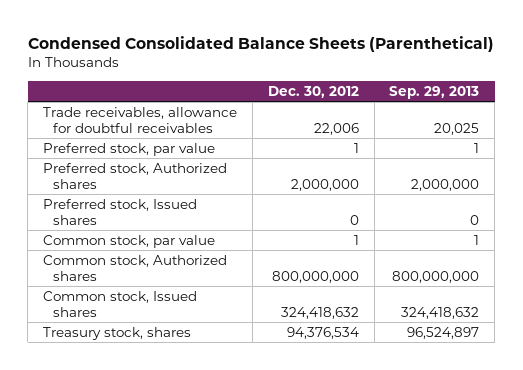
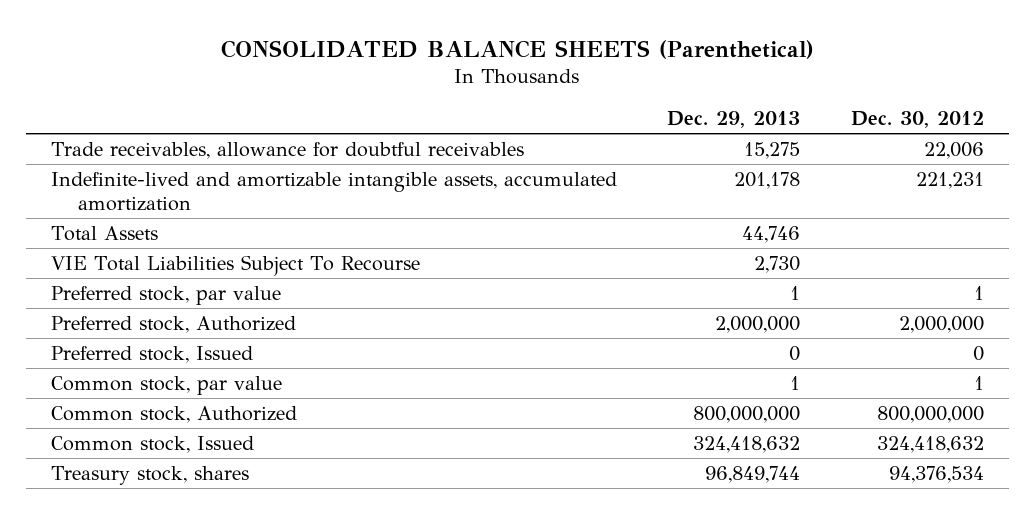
- Condensed Consolidated Balance Sheets (Parenthetical)
+ CONSOLIDATED BALANCE SHEETS (Parenthetical)
- | Dec. 30, 2012 | Sep. 29, 2013
+ | Dec. 29, 2013 | Dec. 30, 2012
+ Indefinite-lived and amortizable intangible assets, accumulated amortization | 201,178 | 221,231
+ Total Assets | 44,746 |
+ VIE Total Liabilities Subject To Recourse | 2,730 |
- Preferred stock, Authorized shares | 2,000,000 | 2,000,000
- Preferred stock, Issued shares | 0 | 0
+ Preferred stock, Authorized | 2,000,000 | 2,000,000
+ Preferred stock, Issued | 0 | 0
- Common stock, Authorized shares | 800,000,000 | 800,000,000
- Common stock, Issued shares | 324,418,632 | 324,418,632
+ Common stock, Authorized | 800,000,000 | 800,000,000
+ Common stock, Issued | 324,418,632 | 324,418,632

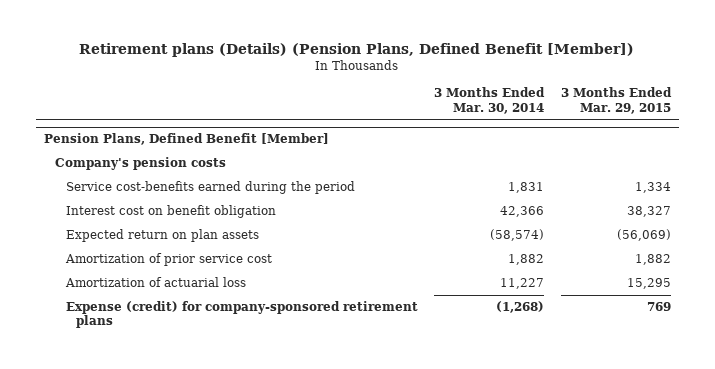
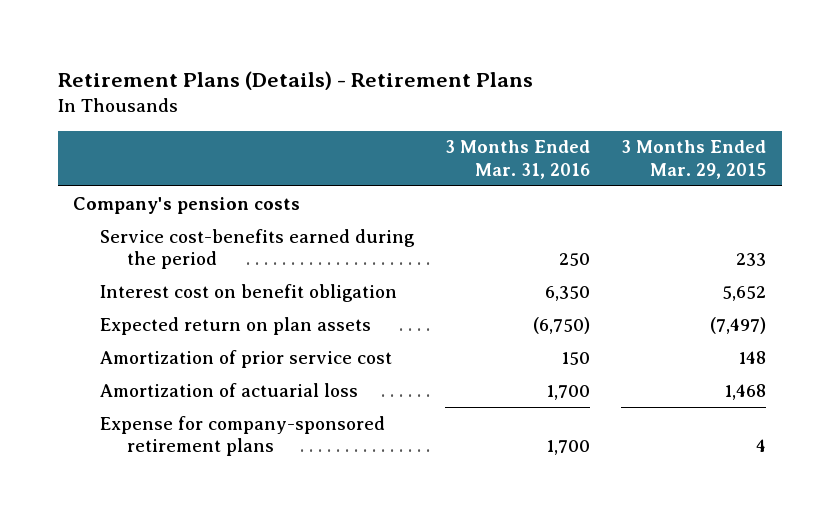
- Retirement plans (Details) (Pension Plans, Defined Benefit [Member])
+ Retirement Plans (Details) - Retirement Plans
- | 3 Months Ended Mar. 30, 2014 | 3 Months Ended Mar. 29, 2015
+ | 3 Months Ended Mar. 31, 2016 | 3 Months Ended Mar. 29, 2015
- Pension Plans, Defined Benefit [Member]
- Service cost-benefits earned during the period | 1,831 | 1,334
- Interest cost on benefit obligation | 42,366 | 38,327
- Expected return on plan assets | (58,574) | (56,069)
- Amortization of prior service cost | 1,882 | 1,882
- Amortization of actuarial loss | 11,227 | 15,295
- Expense (credit) for company-sponsored retirement plans | (1,268) | 769
+ Service cost-benefits earned during the period | 250 | 233
+ Interest cost on benefit obligation | 6,350 | 5,652
+ Expected return on plan assets | (6,750) | (7,497)
+ Amortization of prior service cost | 150 | 148
+ Amortization of actuarial loss | 1,700 | 1,468
+ Expense for company-sponsored retirement plans | 1,700 | 4

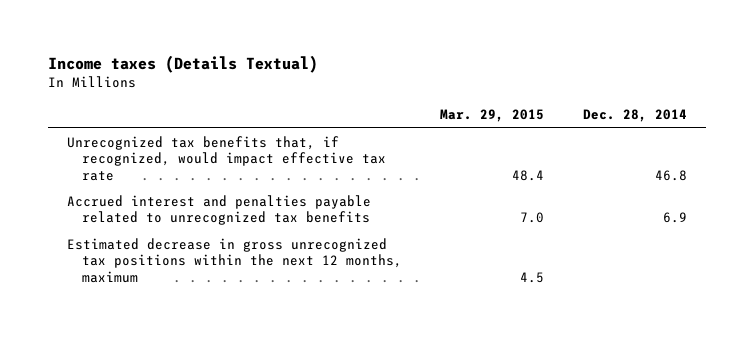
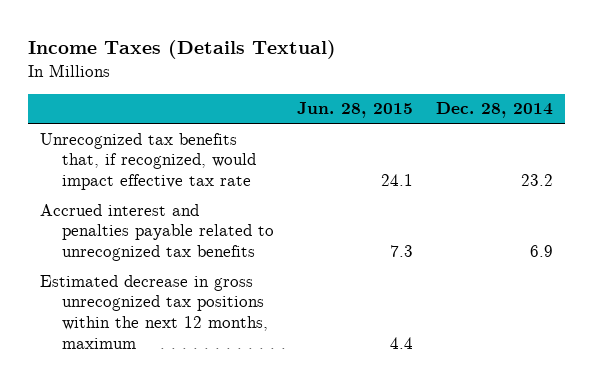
- Income taxes (Details Textual)
+ Income Taxes (Details Textual)
- | Mar. 29, 2015 | Dec. 28, 2014
+ | Jun. 28, 2015 | Dec. 28, 2014
- Unrecognized tax benefits that, if recognized, would impact effective tax rate | 48.4 | 46.8
+ Unrecognized tax benefits that, if recognized, would impact effective tax rate | 24.1 | 23.2

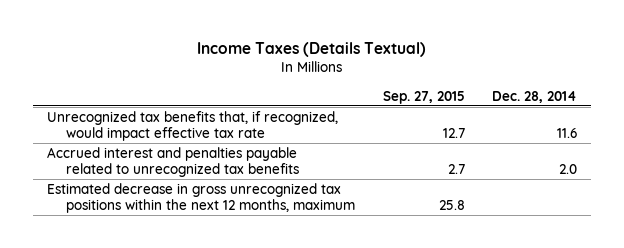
- | Jun. 28, 2015 | Dec. 28, 2014
+ | Sep. 27, 2015 | Dec. 28, 2014
- Unrecognized tax benefits that, if recognized, would impact effective tax rate | 24.1 | 23.2
- Accrued interest and penalties payable related to unrecognized tax benefits | 7.3 | 6.9
+ Unrecognized tax benefits that, if recognized, would impact effective tax rate | 12.7 | 11.6
+ Accrued interest and penalties payable related to unrecognized tax benefits | 2.7 | 2.0

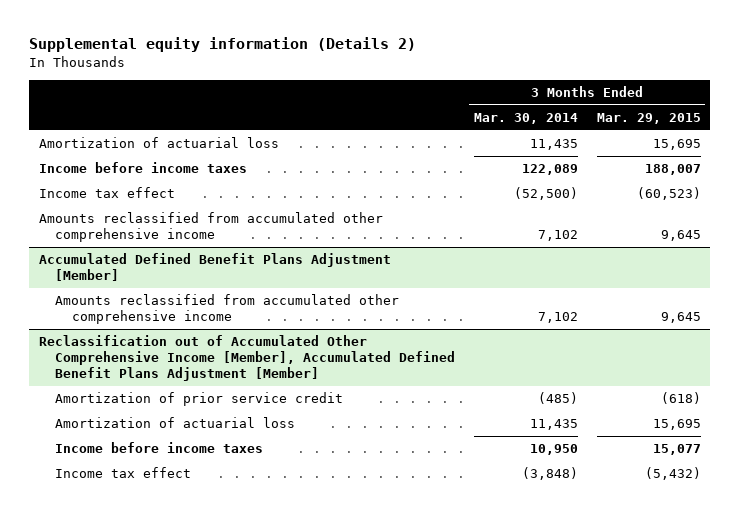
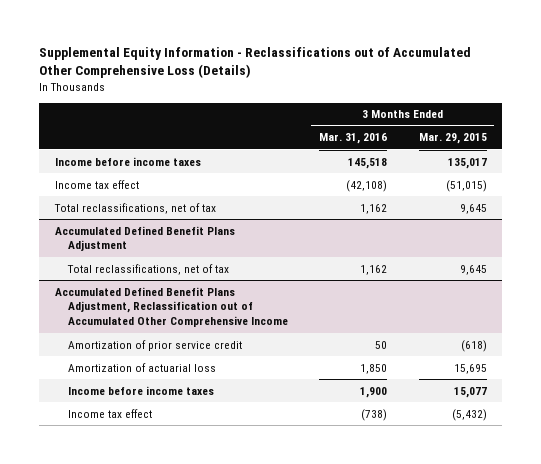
- Supplemental equity information (Details 2)
+ Supplemental Equity Information - Reclassifications out of Accumulated Other Comprehensive Loss (Details)
- | 3 Months Ended Mar. 30, 2014 | 3 Months Ended Mar. 29, 2015
+ | 3 Months Ended Mar. 31, 2016 | 3 Months Ended Mar. 29, 2015
- Amortization of actuarial loss | 11,435 | 15,695
- Income before income taxes | 122,089 | 188,007
- Income tax effect | (52,500) | (60,523)
- Amounts reclassified from accumulated other comprehensive income | 7,102 | 9,645
- Accumulated Defined Benefit Plans Adjustment [Member]
- Amounts reclassified from accumulated other comprehensive income | 7,102 | 9,645
- Reclassification out of Accumulated Other Comprehensive Income [Member], Accumulated Defined Benefit Plans Adjustment [Member]
+ Income before income taxes | 145,518 | 135,017
+ Income tax effect | (42,108) | (51,015)
+ Total reclassifications, net of tax | 1,162 | 9,645
+ Accumulated Defined Benefit Plans Adjustment
+ Total reclassifications, net of tax | 1,162 | 9,645
+ Accumulated Defined Benefit Plans Adjustment, Reclassification out of Accumulated Other Comprehensive Income

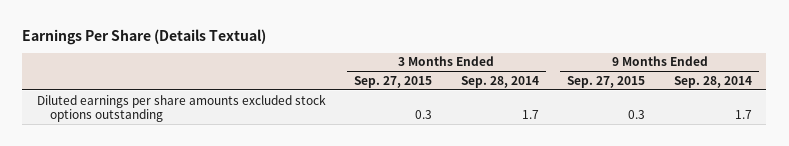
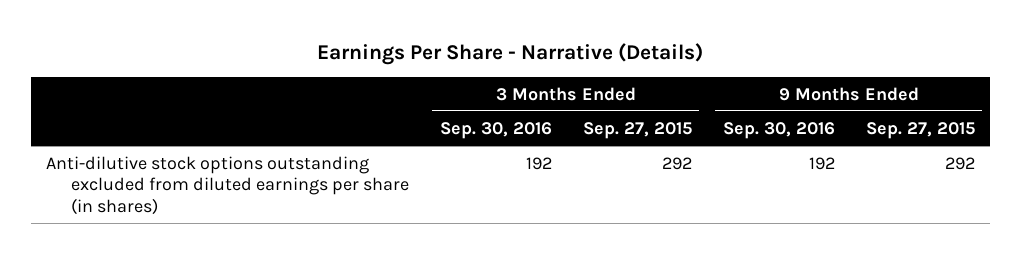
- Earnings Per Share (Details Textual)
+ Earnings Per Share - Narrative (Details)
- | 3 Months Ended Sep. 27, 2015 | 3 Months Ended Sep. 28, 2014 | 9 Months Ended Sep. 27, 2015 | 9 Months Ended Sep. 28, 2014
+ | 3 Months Ended Sep. 30, 2016 | 3 Months Ended Sep. 27, 2015 | 9 Months Ended Sep. 30, 2016 | 9 Months Ended Sep. 27, 2015
- Diluted earnings per share amounts excluded stock options outstanding | 0.3 | 1.7 | 0.3 | 1.7
+ Anti-dilutive stock options outstanding excluded from diluted earnings per share (in shares) | 192 | 292 | 192 | 292

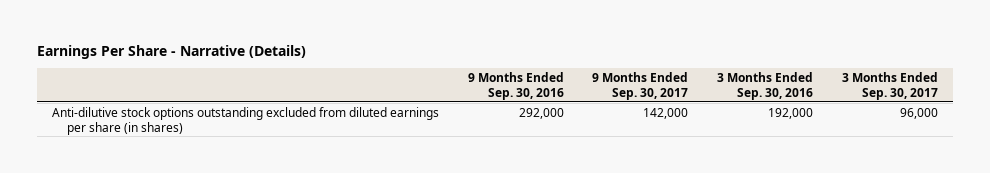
- | 3 Months Ended Sep. 30, 2016 | 3 Months Ended Sep. 27, 2015 | 9 Months Ended Sep. 30, 2016 | 9 Months Ended Sep. 27, 2015
+ | 9 Months Ended Sep. 30, 2016 | 9 Months Ended Sep. 30, 2017 | 3 Months Ended Sep. 30, 2016 | 3 Months Ended Sep. 30, 2017
- Anti-dilutive stock options outstanding excluded from diluted earnings per share (in shares) | 192 | 292 | 192 | 292
+ Anti-dilutive stock options outstanding excluded from diluted earnings per share (in shares) | 292,000 | 142,000 | 192,000 | 96,000

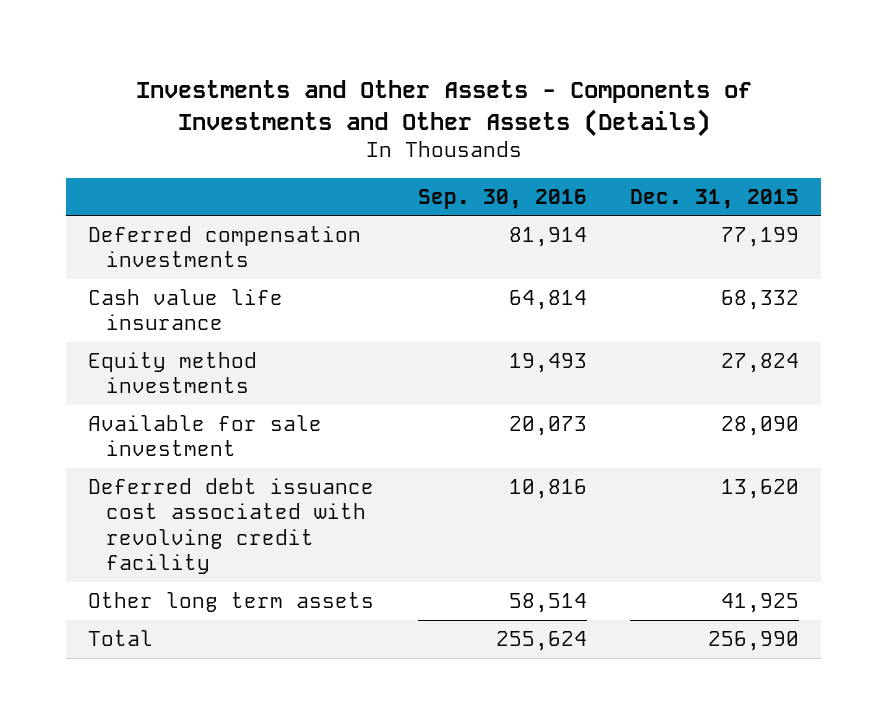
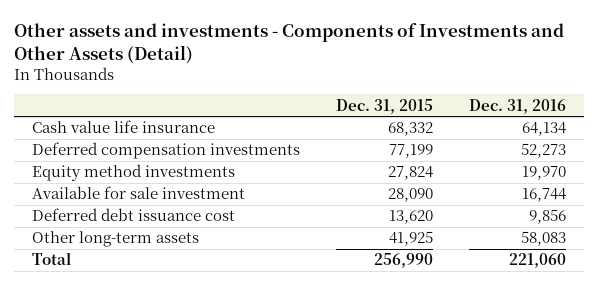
- Investments and Other Assets - Components of Investments and Other Assets (Details)
+ Other assets and investments - Components of Investments and Other Assets (Detail)
- | Sep. 30, 2016 | Dec. 31, 2015
+ | Dec. 31, 2015 | Dec. 31, 2016
moved down: Deferred compensation investments | 77,199 | 52,273
- Deferred debt issuance cost associated with revolving credit facility | 10,816 | 13,620
- Other long term assets | 58,514 | 41,925
+ Deferred debt issuance cost | 13,620 | 9,856
+ Other long-term assets | 41,925 | 58,083

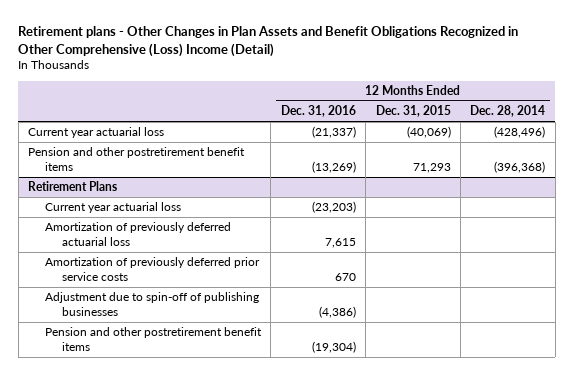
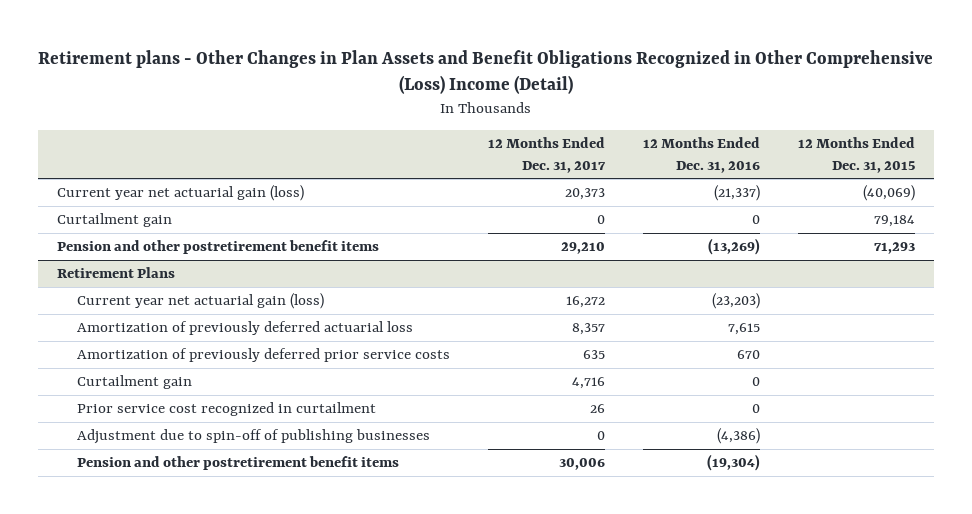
- | 12 Months Ended Dec. 31, 2016 | 12 Months Ended Dec. 31, 2015 | 12 Months Ended Dec. 28, 2014
+ | 12 Months Ended Dec. 31, 2017 | 12 Months Ended Dec. 31, 2016 | 12 Months Ended Dec. 31, 2015
- Current year actuarial loss | (21,337) | (40,069) | (428,496)
+ Current year net actuarial gain (loss) | 20,373 | (21,337) | (40,069)
+ Curtailment gain | 0 | 0 | 79,184
@ Retirement Plans
- Current year actuarial loss | (23,203) | |
+ Current year net actuarial gain (loss) | 16,272 | (23,203) |
+ Curtailment gain | 4,716 | 0 |
+ Prior service cost recognized in curtailment | 26 | 0 |

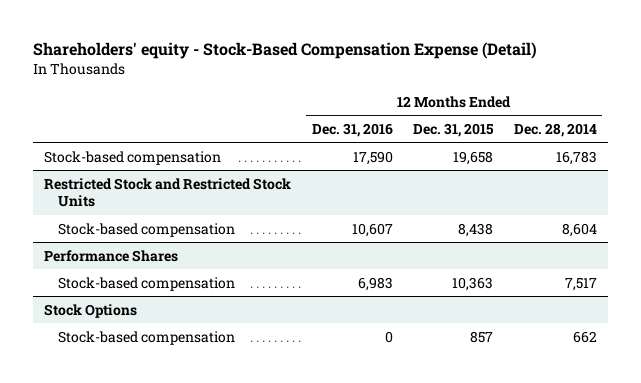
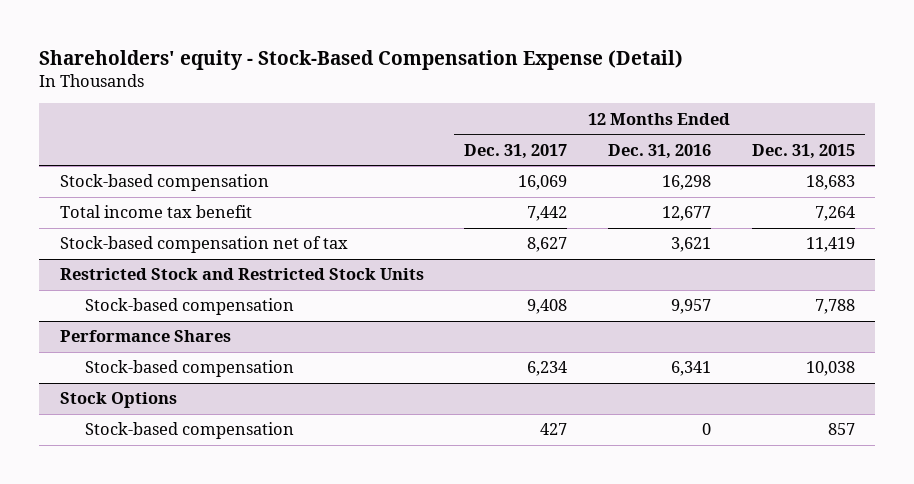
- | 12 Months Ended Dec. 31, 2016 | 12 Months Ended Dec. 31, 2015 | 12 Months Ended Dec. 28, 2014
+ | 12 Months Ended Dec. 31, 2017 | 12 Months Ended Dec. 31, 2016 | 12 Months Ended Dec. 31, 2015
- Stock-based compensation | 17,590 | 19,658 | 16,783
+ Stock-based compensation | 16,069 | 16,298 | 18,683
+ Total income tax benefit | 7,442 | 12,677 | 7,264
+ Stock-based compensation net of tax | 8,627 | 3,621 | 11,419
@ Restricted Stock and Restricted Stock Units
- Stock-based compensation | 10,607 | 8,438 | 8,604
+ Stock-based compensation | 9,408 | 9,957 | 7,788
@ Performance Shares
- Stock-based compensation | 6,983 | 10,363 | 7,517
+ Stock-based compensation | 6,234 | 6,341 | 10,038

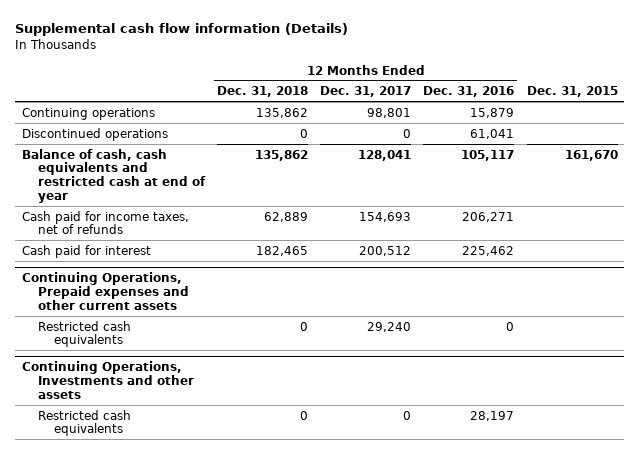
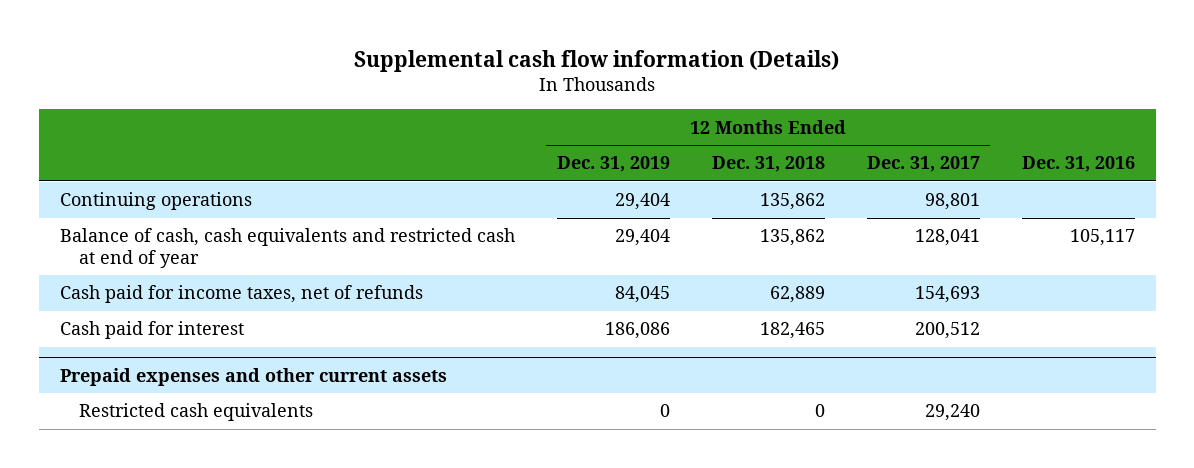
- | 12 Months Ended Dec. 31, 2018 | 12 Months Ended Dec. 31, 2017 | 12 Months Ended Dec. 31, 2016 | Dec. 31, 2015
+ | 12 Months Ended Dec. 31, 2019 | 12 Months Ended Dec. 31, 2018 | 12 Months Ended Dec. 31, 2017 | Dec. 31, 2016
- Discontinued operations | 0 | 0 | 61,041 |
- Continuing Operations, Prepaid expenses and other current assets
+ Prepaid expenses and other current assets
- Continuing Operations, Investments and other assets
- Restricted cash equivalents | 0 | 0 | 28,197 |

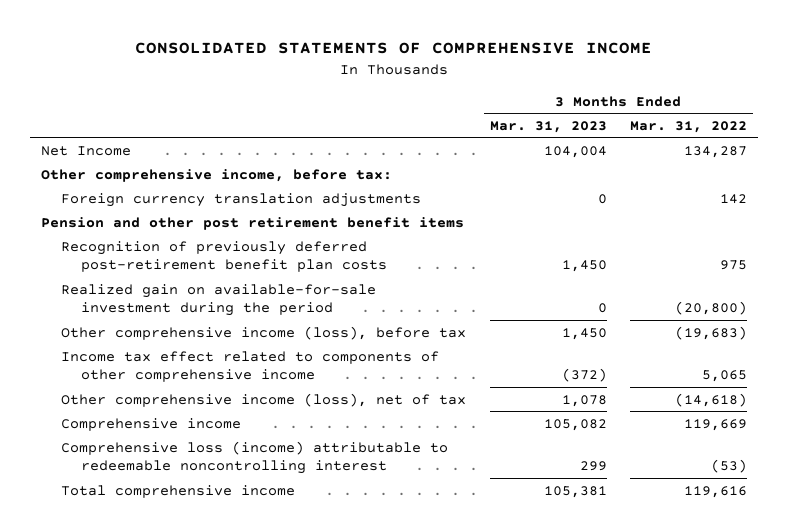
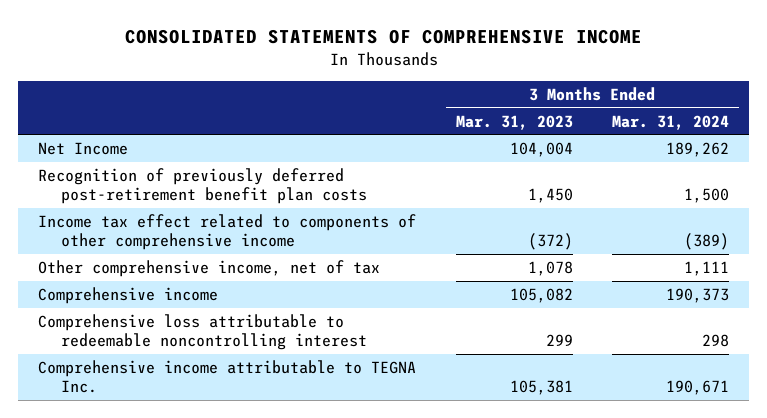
- | 3 Months Ended Mar. 31, 2023 | 3 Months Ended Mar. 31, 2022
+ | 3 Months Ended Mar. 31, 2023 | 3 Months Ended Mar. 31, 2024
- Other comprehensive income, before tax:
- Foreign currency translation adjustments | 0 | 142
- Pension and other post retirement benefit items
- Realized gain on available-for-sale investment during the period | 0 | (20,800)
- Other comprehensive income (loss), before tax | 1,450 | (19,683)
- Other comprehensive income (loss), net of tax | 1,078 | (14,618)
+ Other comprehensive income, net of tax | 1,078 | 1,111
- Comprehensive loss (income) attributable to redeemable noncontrolling interest | 299 | (53)
- Total comprehensive income | 105,381 | 119,616
+ Comprehensive loss attributable to redeemable noncontrolling interest | 299 | 298
+ Comprehensive income attributable to TEGNA Inc. | 105,381 | 190,671

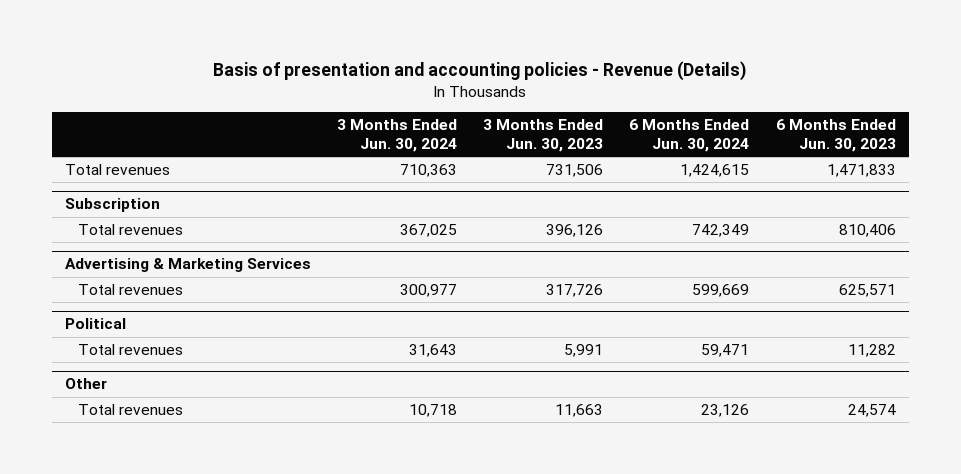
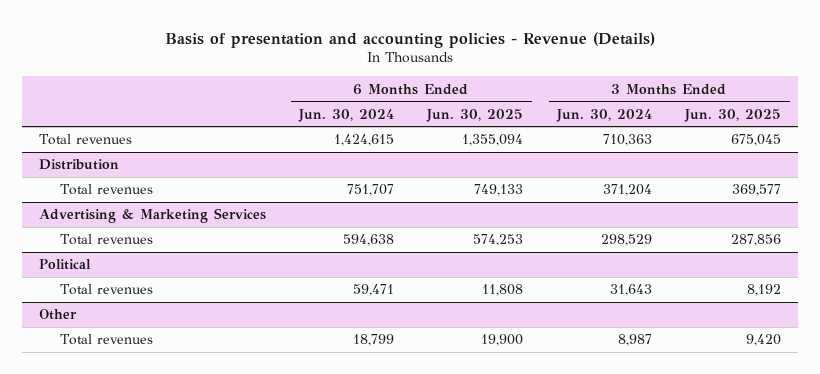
- | 3 Months Ended Jun. 30, 2024 | 3 Months Ended Jun. 30, 2023 | 6 Months Ended Jun. 30, 2024 | 6 Months Ended Jun. 30, 2023
+ | 6 Months Ended Jun. 30, 2024 | 6 Months Ended Jun. 30, 2025 | 3 Months Ended Jun. 30, 2024 | 3 Months Ended Jun. 30, 2025
- Subscription
- Total revenues | 367,025 | 396,126 | 742,349 | 810,406
+ Distribution
+ Total revenues | 751,707 | 749,133 | 371,204 | 369,577
@ Advertising & Marketing Services
- Total revenues | 300,977 | 317,726 | 599,669 | 625,571
+ Total revenues | 594,638 | 574,253 | 298,529 | 287,856
@ Other
- Total revenues | 10,718 | 11,663 | 23,126 | 24,574
+ Total revenues | 18,799 | 19,900 | 8,987 | 9,420

